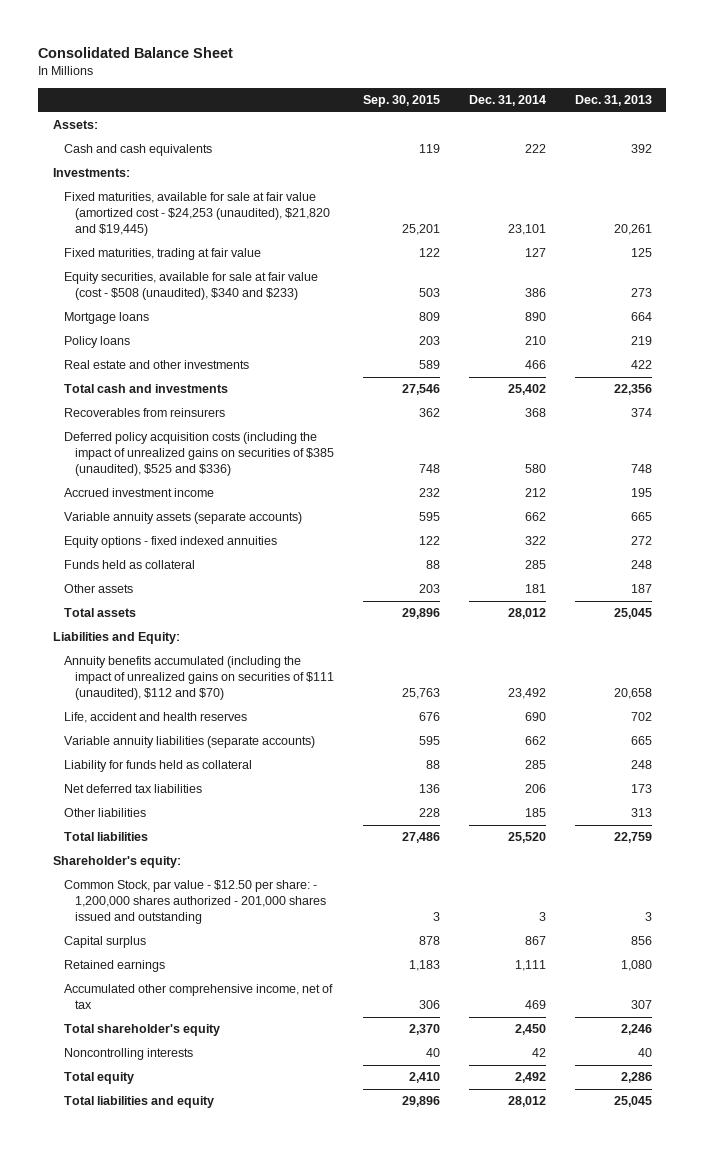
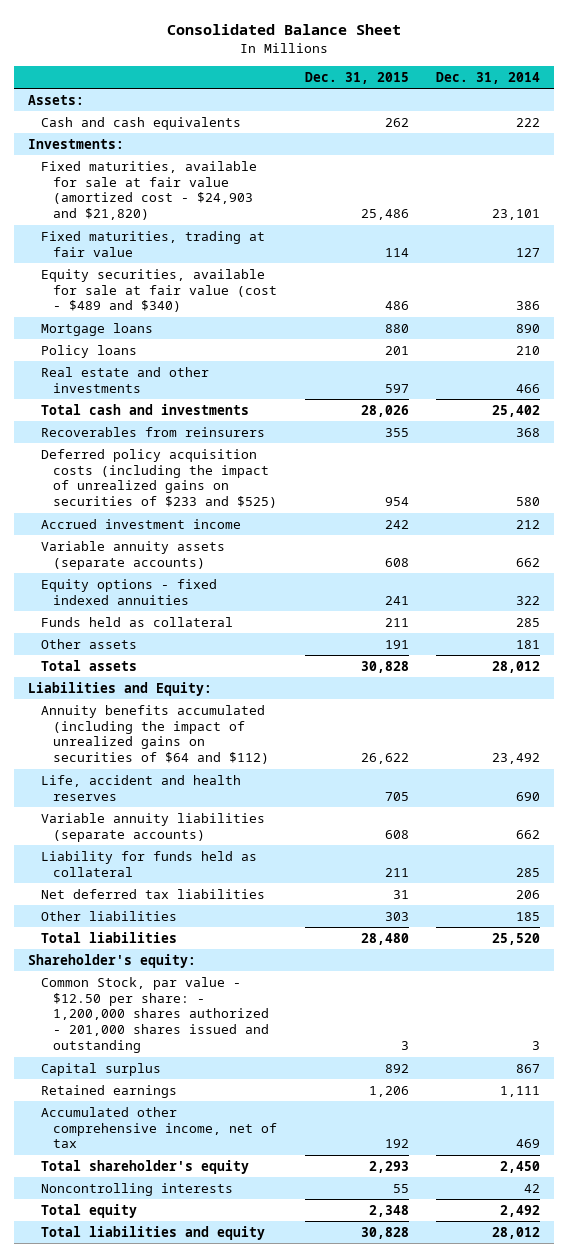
- | Sep. 30, 2015 | Dec. 31, 2014 | Dec. 31, 2013
+ | Dec. 31, 2015 | Dec. 31, 2014
- Fixed maturities, available for sale at fair value (amortized cost - $24,253 (unaudited), $21,820 and $19,445) | 25,201 | 23,101 | 20,261
+ Fixed maturities, available for sale at fair value (amortized cost - $24,903 and $21,820) | 25,486 | 23,101
- Equity securities, available for sale at fair value (cost - $508 (unaudited), $340 and $233) | 503 | 386 | 273
+ Equity securities, available for sale at fair value (cost - $489 and $340) | 486 | 386
- Deferred policy acquisition costs (including the impact of unrealized gains on securities of $385 (unaudited), $525 and $336) | 748 | 580 | 748
+ Deferred policy acquisition costs (including the impact of unrealized gains on securities of $233 and $525) | 954 | 580
- Annuity benefits accumulated (including the impact of unrealized gains on securities of $111 (unaudited), $112 and $70) | 25,763 | 23,492 | 20,658
+ Annuity benefits accumulated (including the impact of unrealized gains on securities of $64 and $112) | 26,622 | 23,492

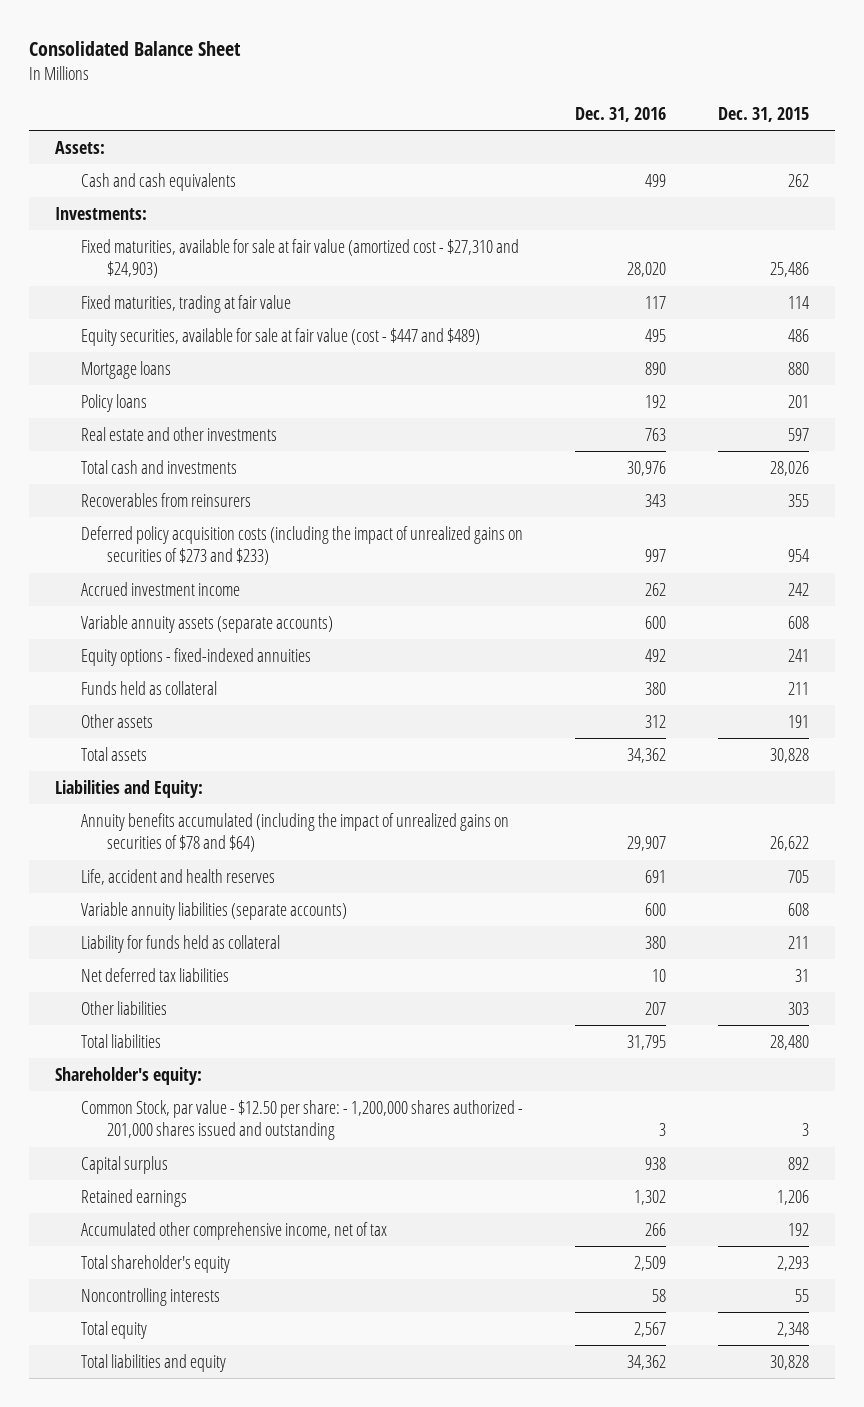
- | Dec. 31, 2015 | Dec. 31, 2014
+ | Dec. 31, 2016 | Dec. 31, 2015
- Fixed maturities, available for sale at fair value (amortized cost - $24,903 and $21,820) | 25,486 | 23,101
+ Fixed maturities, available for sale at fair value (amortized cost - $27,310 and $24,903) | 28,020 | 25,486
- Equity securities, available for sale at fair value (cost - $489 and $340) | 486 | 386
+ Equity securities, available for sale at fair value (cost - $447 and $489) | 495 | 486
- Deferred policy acquisition costs (including the impact of unrealized gains on securities of $233 and $525) | 954 | 580
+ Deferred policy acquisition costs (including the impact of unrealized gains on securities of $273 and $233) | 997 | 954
- Equity options - fixed indexed annuities | 241 | 322
+ Equity options - fixed-indexed annuities | 492 | 241
- Annuity benefits accumulated (including the impact of unrealized gains on securities of $64 and $112) | 26,622 | 23,492
+ Annuity benefits accumulated (including the impact of unrealized gains on securities of $78 and $64) | 29,907 | 26,622

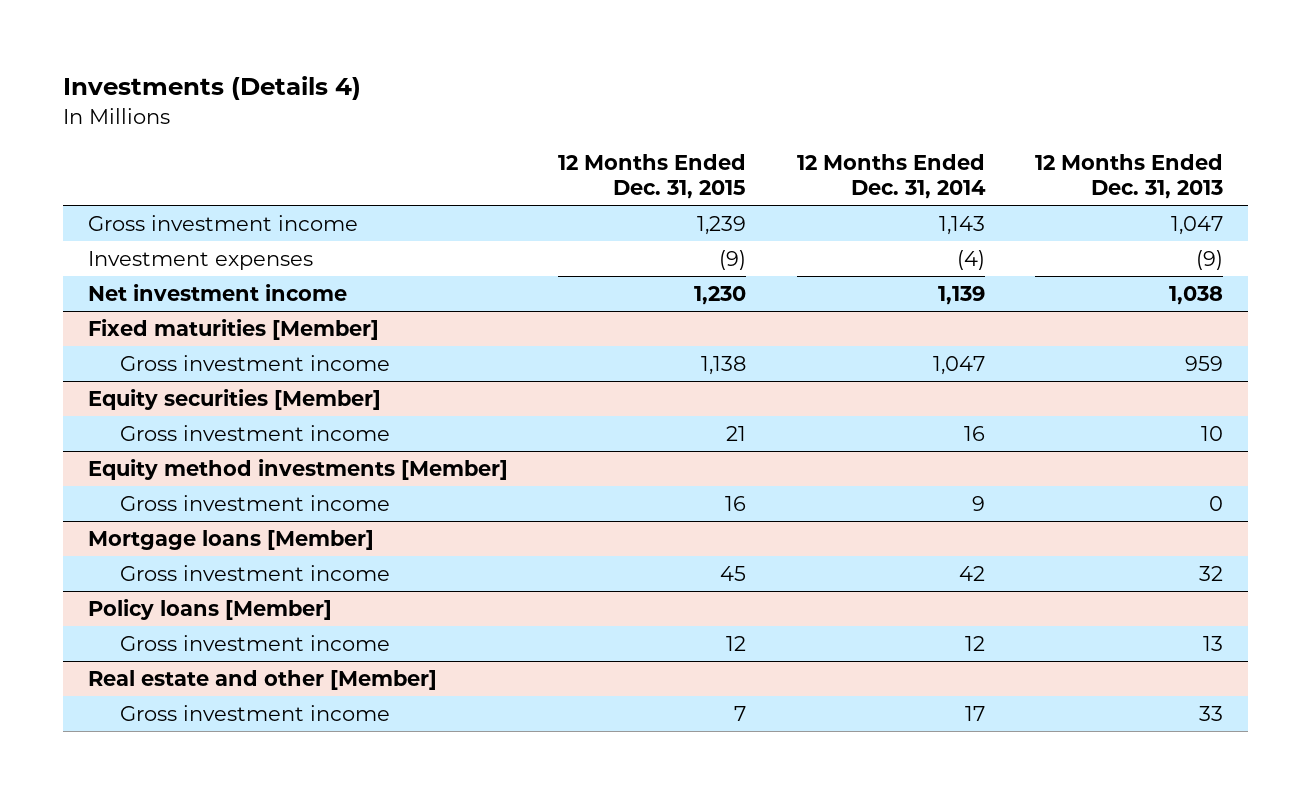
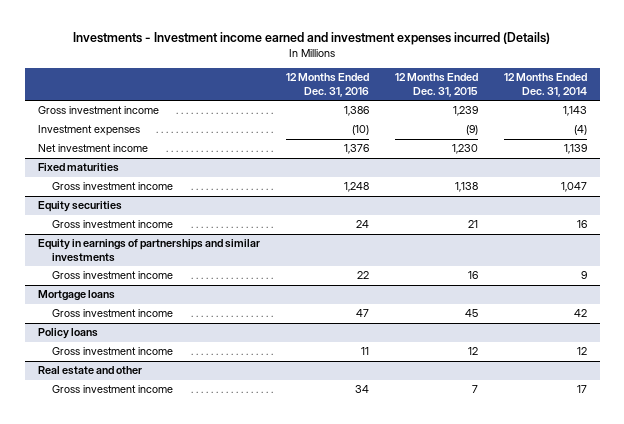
- Investments (Details 4)
+ Investments - Investment income earned and investment expenses incurred (Details)
- | 12 Months Ended Dec. 31, 2015 | 12 Months Ended Dec. 31, 2014 | 12 Months Ended Dec. 31, 2013
+ | 12 Months Ended Dec. 31, 2016 | 12 Months Ended Dec. 31, 2015 | 12 Months Ended Dec. 31, 2014
- Fixed maturities [Member]
+ Fixed maturities
- Equity securities [Member]
+ Equity securities
- Equity method investments [Member]
+ Equity in earnings of partnerships and similar investments
- Mortgage loans [Member]
+ Mortgage loans
- Policy loans [Member]
+ Policy loans
- Real estate and other [Member]
+ Real estate and other

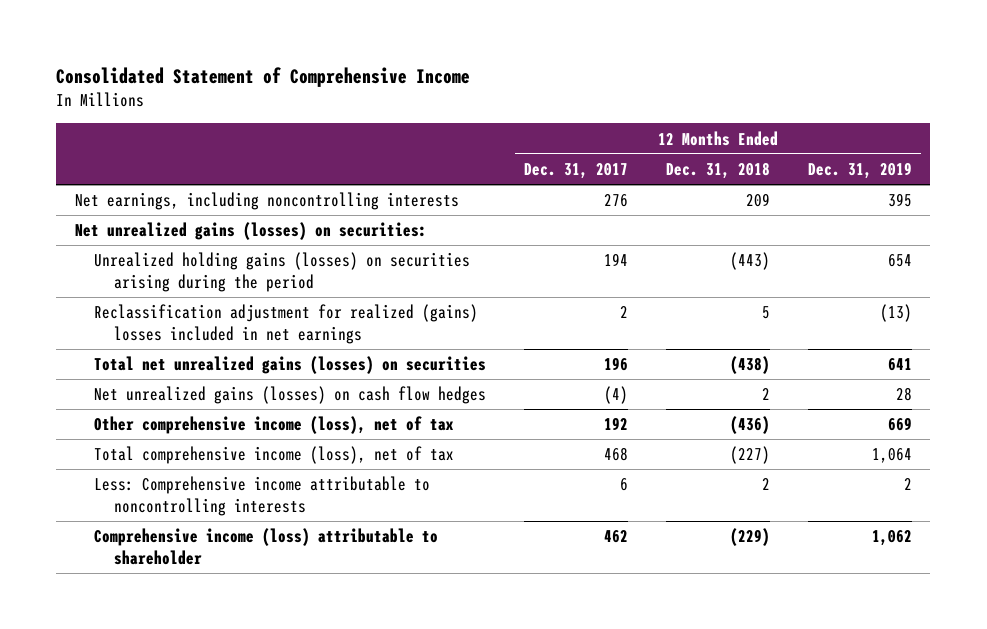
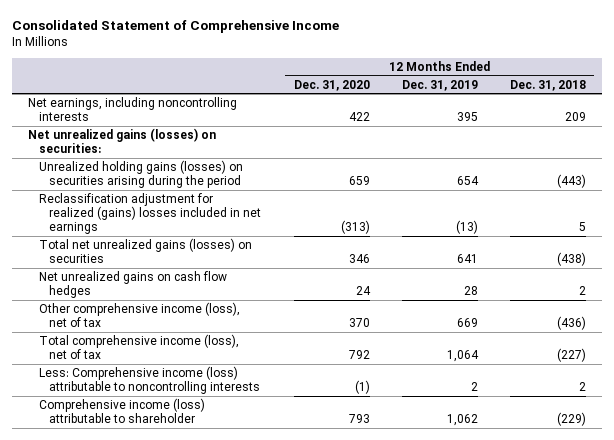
- | 12 Months Ended Dec. 31, 2017 | 12 Months Ended Dec. 31, 2018 | 12 Months Ended Dec. 31, 2019
+ | 12 Months Ended Dec. 31, 2020 | 12 Months Ended Dec. 31, 2019 | 12 Months Ended Dec. 31, 2018
- Net unrealized gains (losses) on cash flow hedges | (4) | 2 | 28
+ Net unrealized gains on cash flow hedges | 24 | 28 | 2
- Less: Comprehensive income attributable to noncontrolling interests | 6 | 2 | 2
+ Less: Comprehensive income (loss) attributable to noncontrolling interests | (1) | 2 | 2

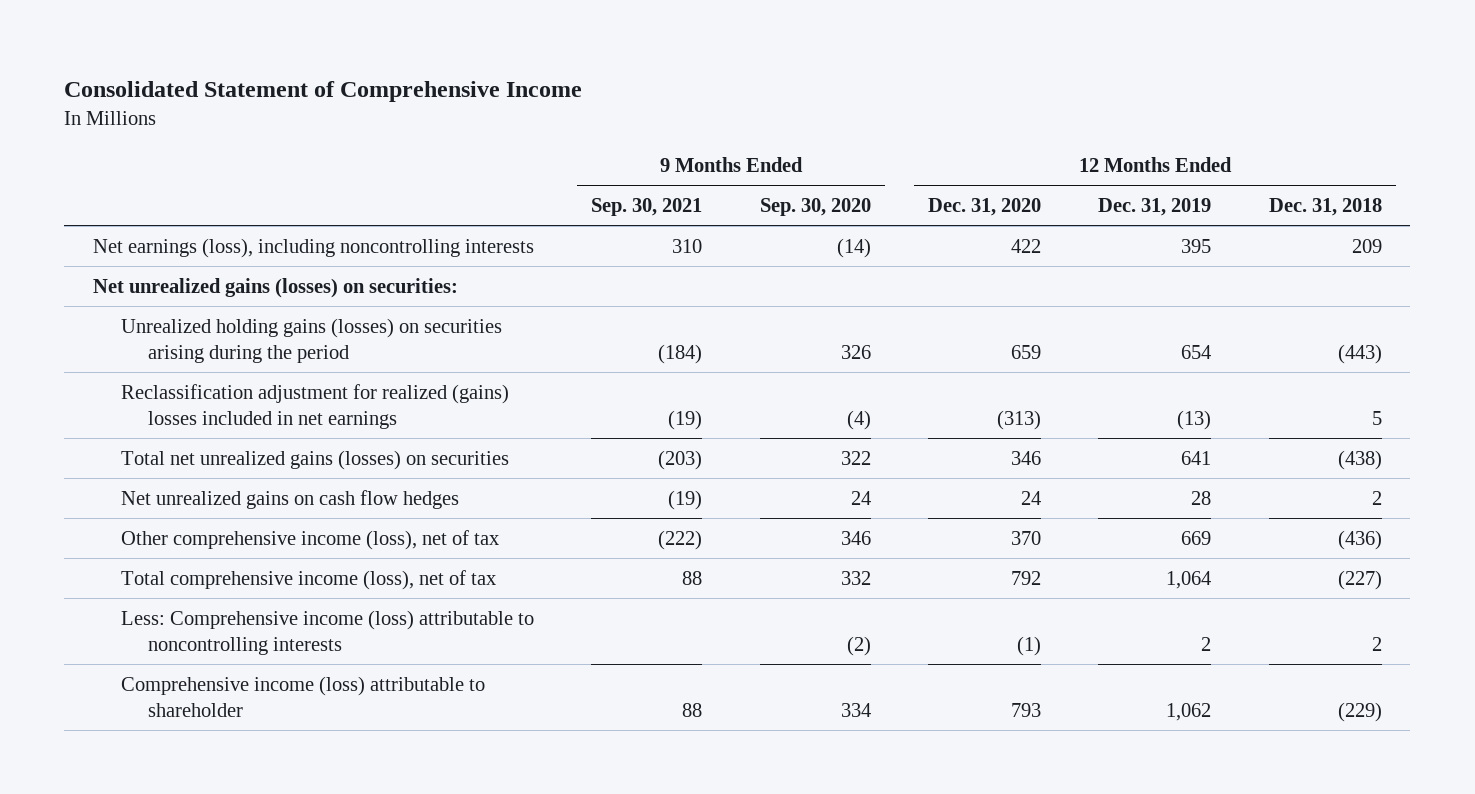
- | 12 Months Ended Dec. 31, 2020 | 12 Months Ended Dec. 31, 2019 | 12 Months Ended Dec. 31, 2018
+ | 9 Months Ended Sep. 30, 2021 | 9 Months Ended Sep. 30, 2020 | 12 Months Ended Dec. 31, 2020 | 12 Months Ended Dec. 31, 2019 | 12 Months Ended Dec. 31, 2018
- Net earnings, including noncontrolling interests | 422 | 395 | 209
+ Net earnings (loss), including noncontrolling interests | 310 | (14) | 422 | 395 | 209

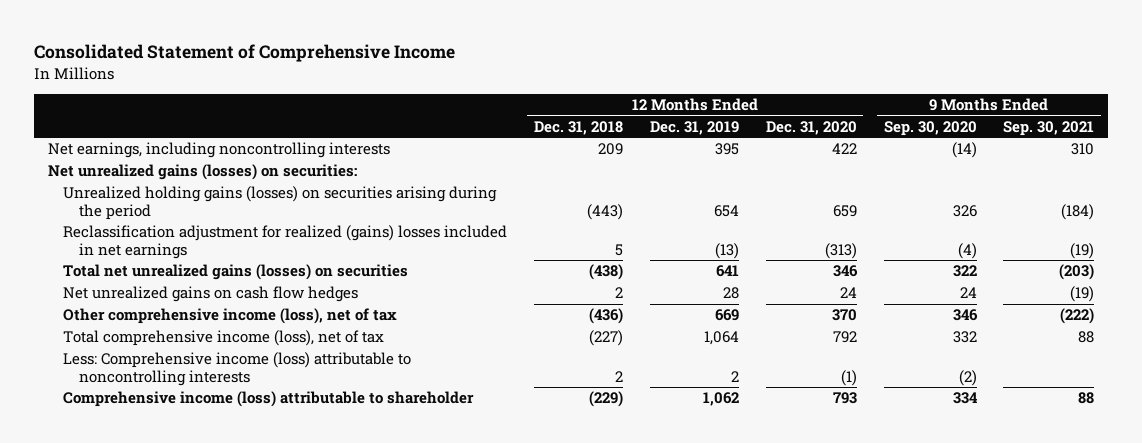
- | 9 Months Ended Sep. 30, 2021 | 9 Months Ended Sep. 30, 2020 | 12 Months Ended Dec. 31, 2020 | 12 Months Ended Dec. 31, 2019 | 12 Months Ended Dec. 31, 2018
+ | 12 Months Ended Dec. 31, 2018 | 12 Months Ended Dec. 31, 2019 | 12 Months Ended Dec. 31, 2020 | 9 Months Ended Sep. 30, 2020 | 9 Months Ended Sep. 30, 2021
- Net earnings (loss), including noncontrolling interests | 310 | (14) | 422 | 395 | 209
+ Net earnings, including noncontrolling interests | 209 | 395 | 422 | (14) | 310

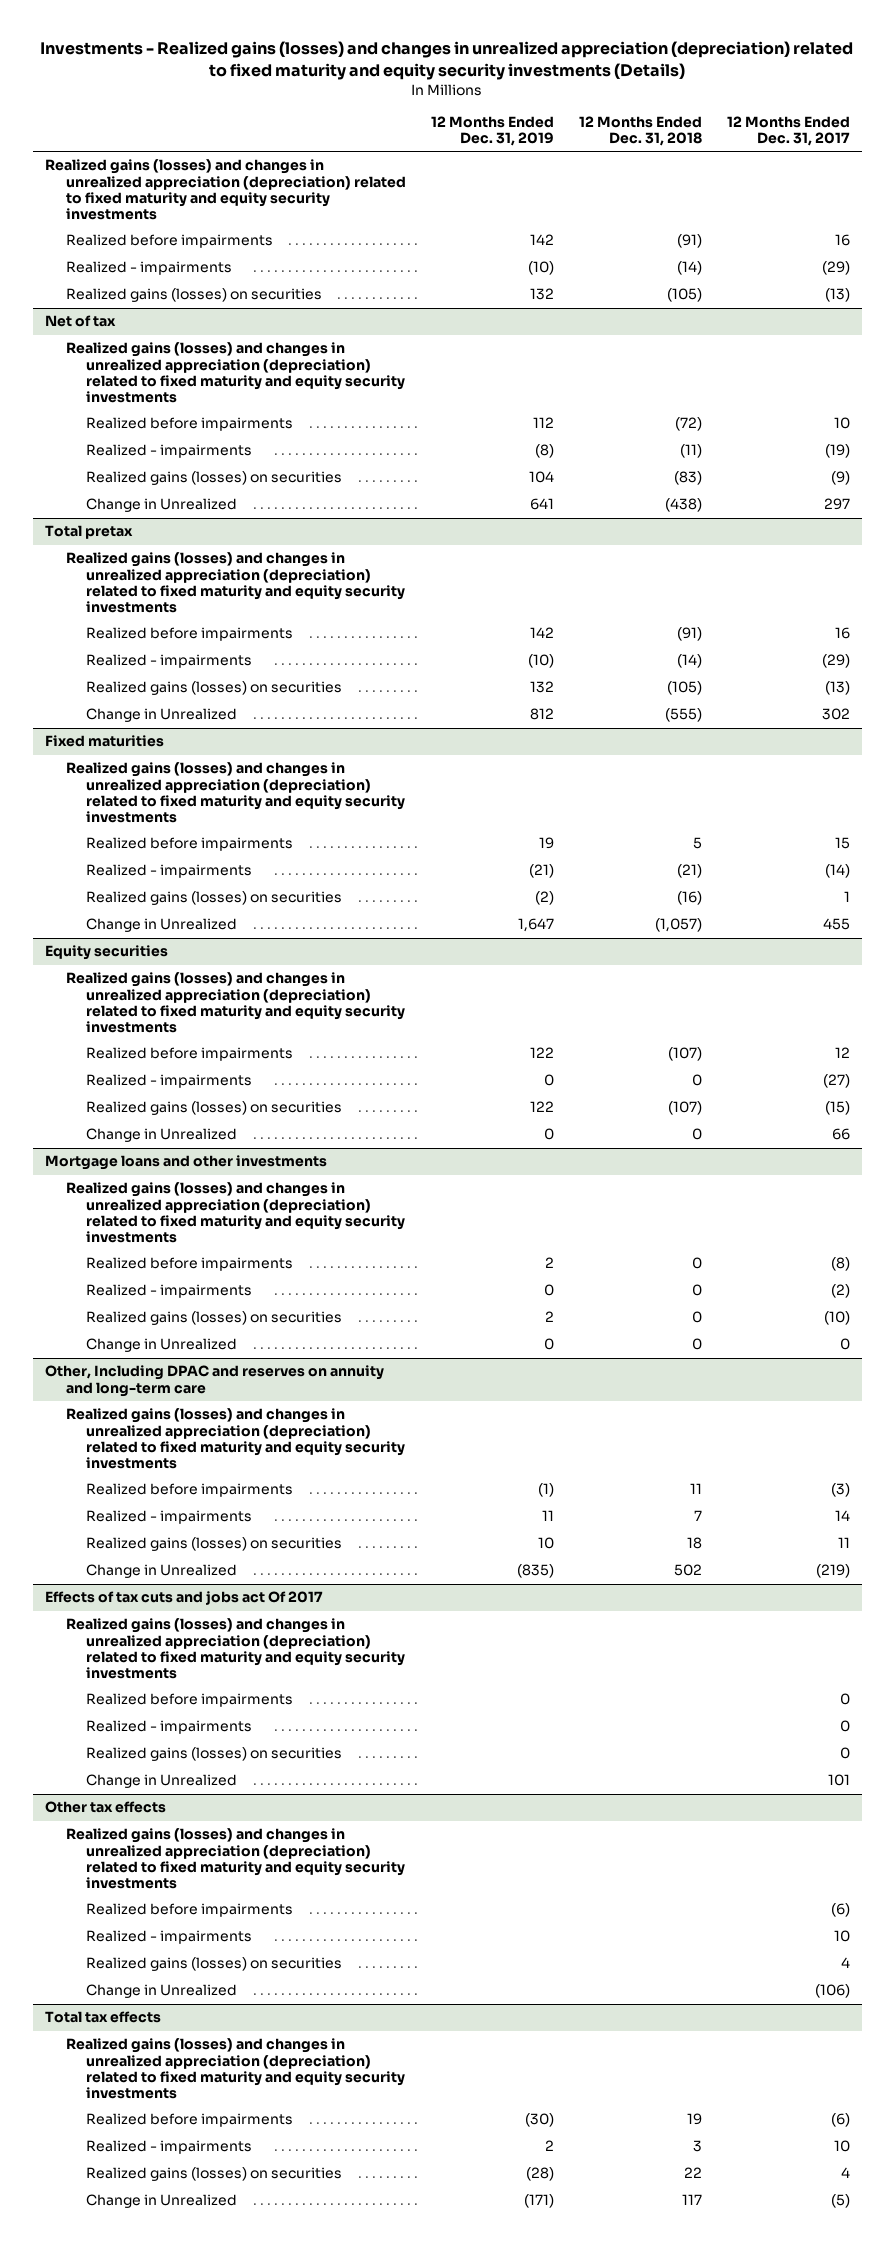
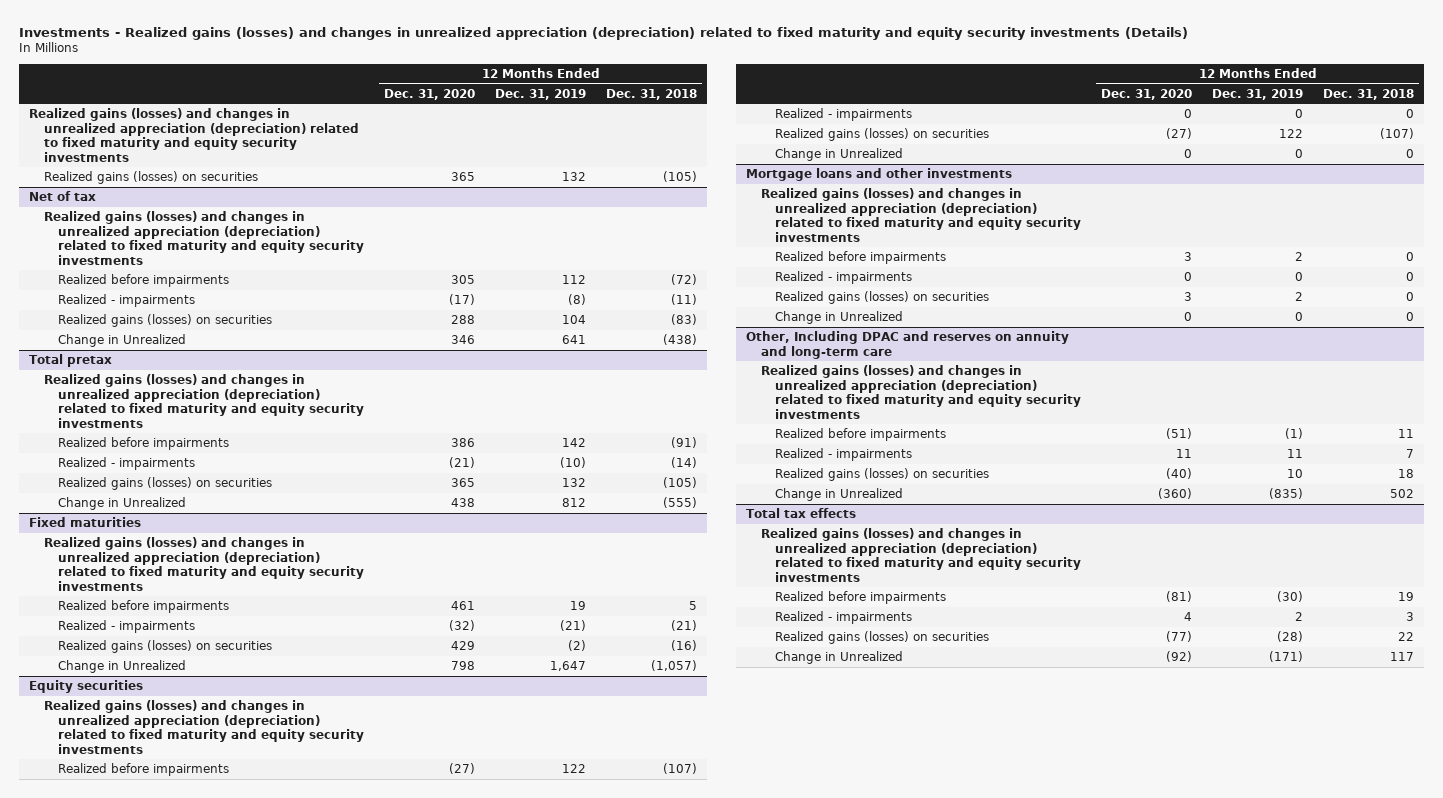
- | 12 Months Ended Dec. 31, 2019 | 12 Months Ended Dec. 31, 2018 | 12 Months Ended Dec. 31, 2017
+ | 12 Months Ended Dec. 31, 2020 | 12 Months Ended Dec. 31, 2019 | 12 Months Ended Dec. 31, 2018
- Realized before impairments | 142 | (91) | 16
- Realized - impairments | (10) | (14) | (29)
- Effects of tax cuts and jobs act Of 2017
- Realized gains (losses) and changes in unrealized appreciation (depreciation) related to fixed maturity and equity security investments
- Realized before impairments | | | 0
- Realized - impairments | | | 0
- Realized gains (losses) on securities | | | 0
- Change in Unrealized | | | 101
- Other tax effects
- Realized gains (losses) and changes in unrealized appreciation (depreciation) related to fixed maturity and equity security investments
- Realized before impairments | | | (6)
- Realized - impairments | | | 10
- Realized gains (losses) on securities | | | 4
- Change in Unrealized | | | (106)

